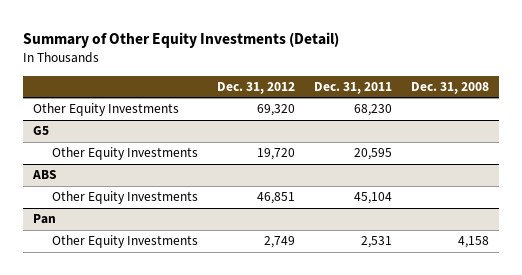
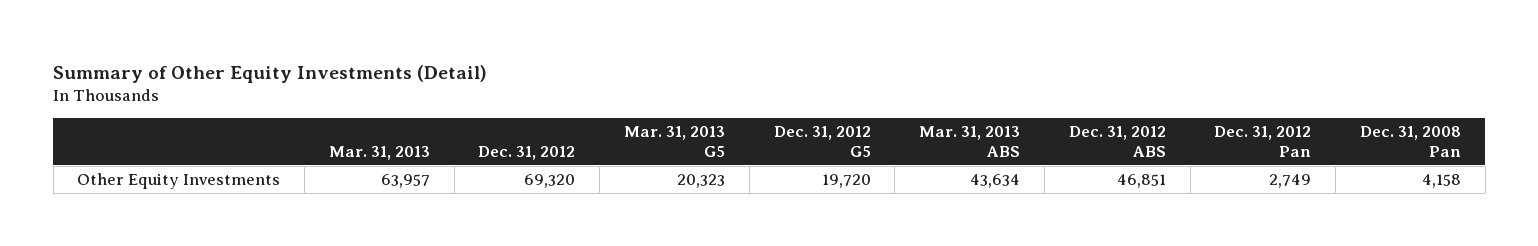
- | Dec. 31, 2012 | Dec. 31, 2011 | Dec. 31, 2008
+ | Mar. 31, 2013 | Dec. 31, 2012 | Mar. 31, 2013 G5 | Dec. 31, 2012 G5 | Mar. 31, 2013 ABS | Dec. 31, 2012 ABS | Dec. 31, 2012 Pan | Dec. 31, 2008 Pan
- G5
- Other Equity Investments | 19,720 | 20,595 |
- ABS
- Other Equity Investments | 46,851 | 45,104 |
- Pan
- Other Equity Investments | 2,749 | 2,531 | 4,158

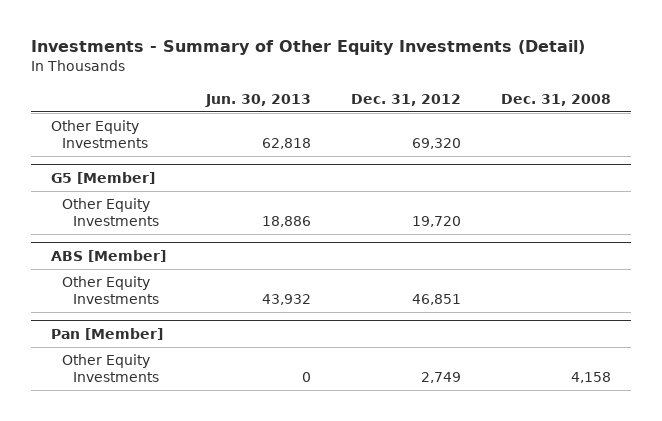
- Summary of Other Equity Investments (Detail)
+ Investments - Summary of Other Equity Investments (Detail)
- | Mar. 31, 2013 | Dec. 31, 2012 | Mar. 31, 2013 G5 | Dec. 31, 2012 G5 | Mar. 31, 2013 ABS | Dec. 31, 2012 ABS | Dec. 31, 2012 Pan | Dec. 31, 2008 Pan
+ | Jun. 30, 2013 | Dec. 31, 2012 | Dec. 31, 2008
+ G5 [Member]
+ Other Equity Investments | 18,886 | 19,720 |
+ ABS [Member]
+ Other Equity Investments | 43,932 | 46,851 |
+ Pan [Member]
+ Other Equity Investments | 0 | 2,749 | 4,158

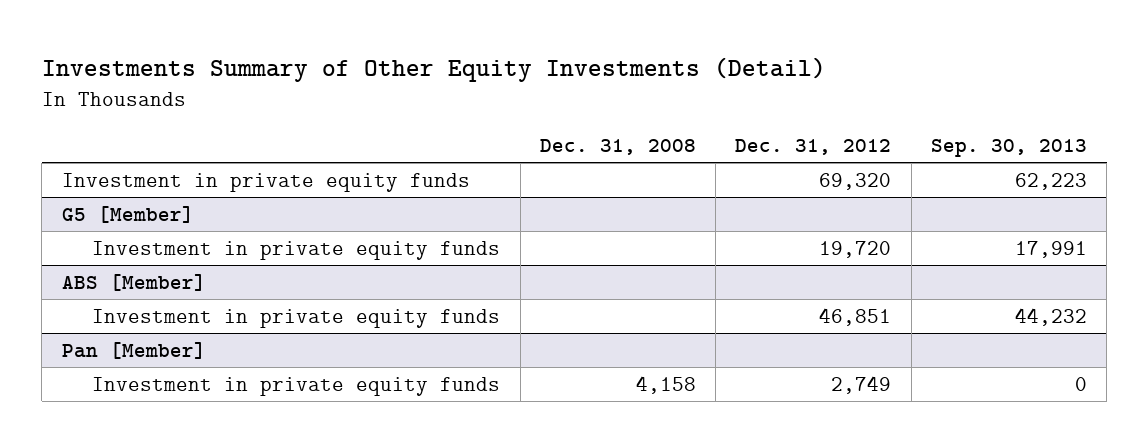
- Investments - Summary of Other Equity Investments (Detail)
+ Investments Summary of Other Equity Investments (Detail)
- | Jun. 30, 2013 | Dec. 31, 2012 | Dec. 31, 2008
+ | Dec. 31, 2008 | Dec. 31, 2012 | Sep. 30, 2013
- Other Equity Investments | 62,818 | 69,320 |
+ Investment in private equity funds | | 69,320 | 62,223
@ G5 [Member]
- Other Equity Investments | 18,886 | 19,720 |
+ Investment in private equity funds | | 19,720 | 17,991
@ ABS [Member]
- Other Equity Investments | 43,932 | 46,851 |
+ Investment in private equity funds | | 46,851 | 44,232
@ Pan [Member]
- Other Equity Investments | 0 | 2,749 | 4,158
+ Investment in private equity funds | 4,158 | 2,749 | 0

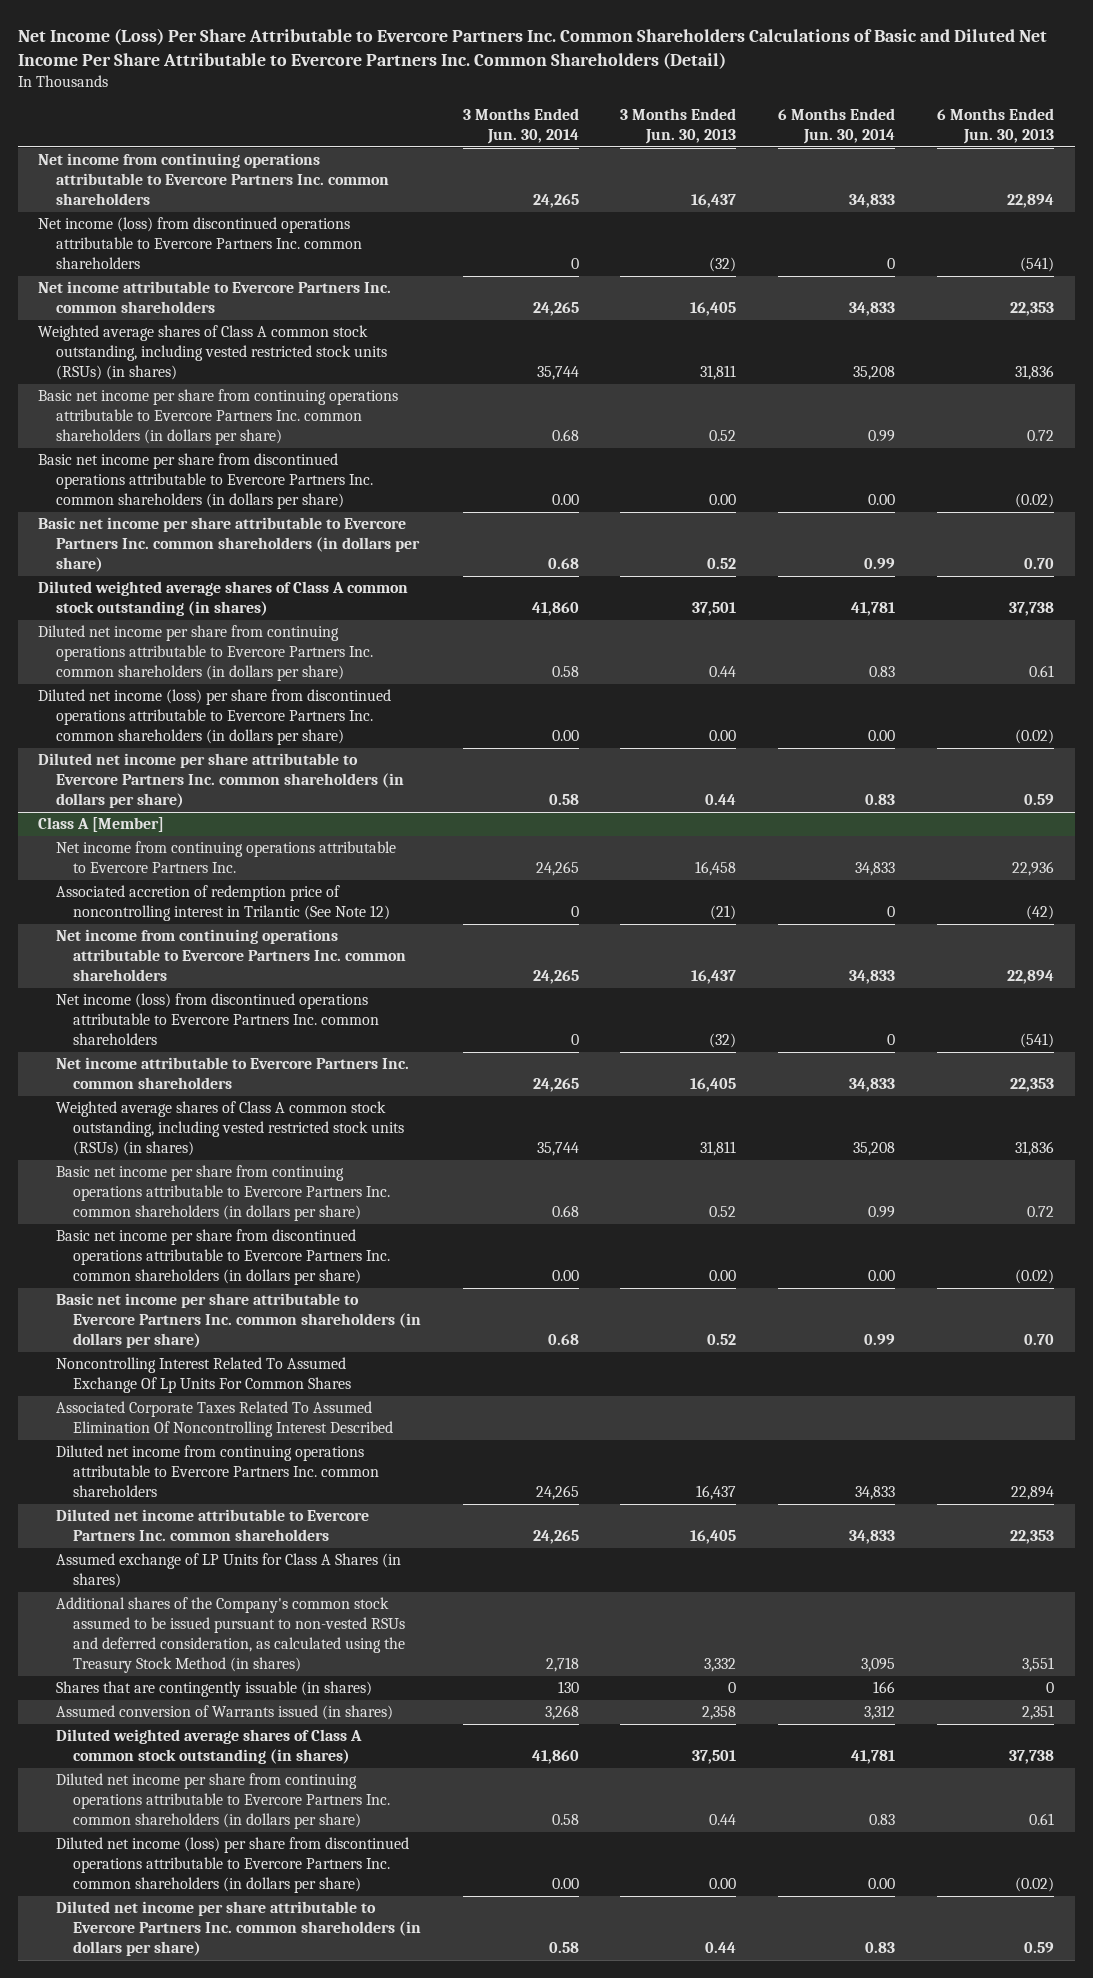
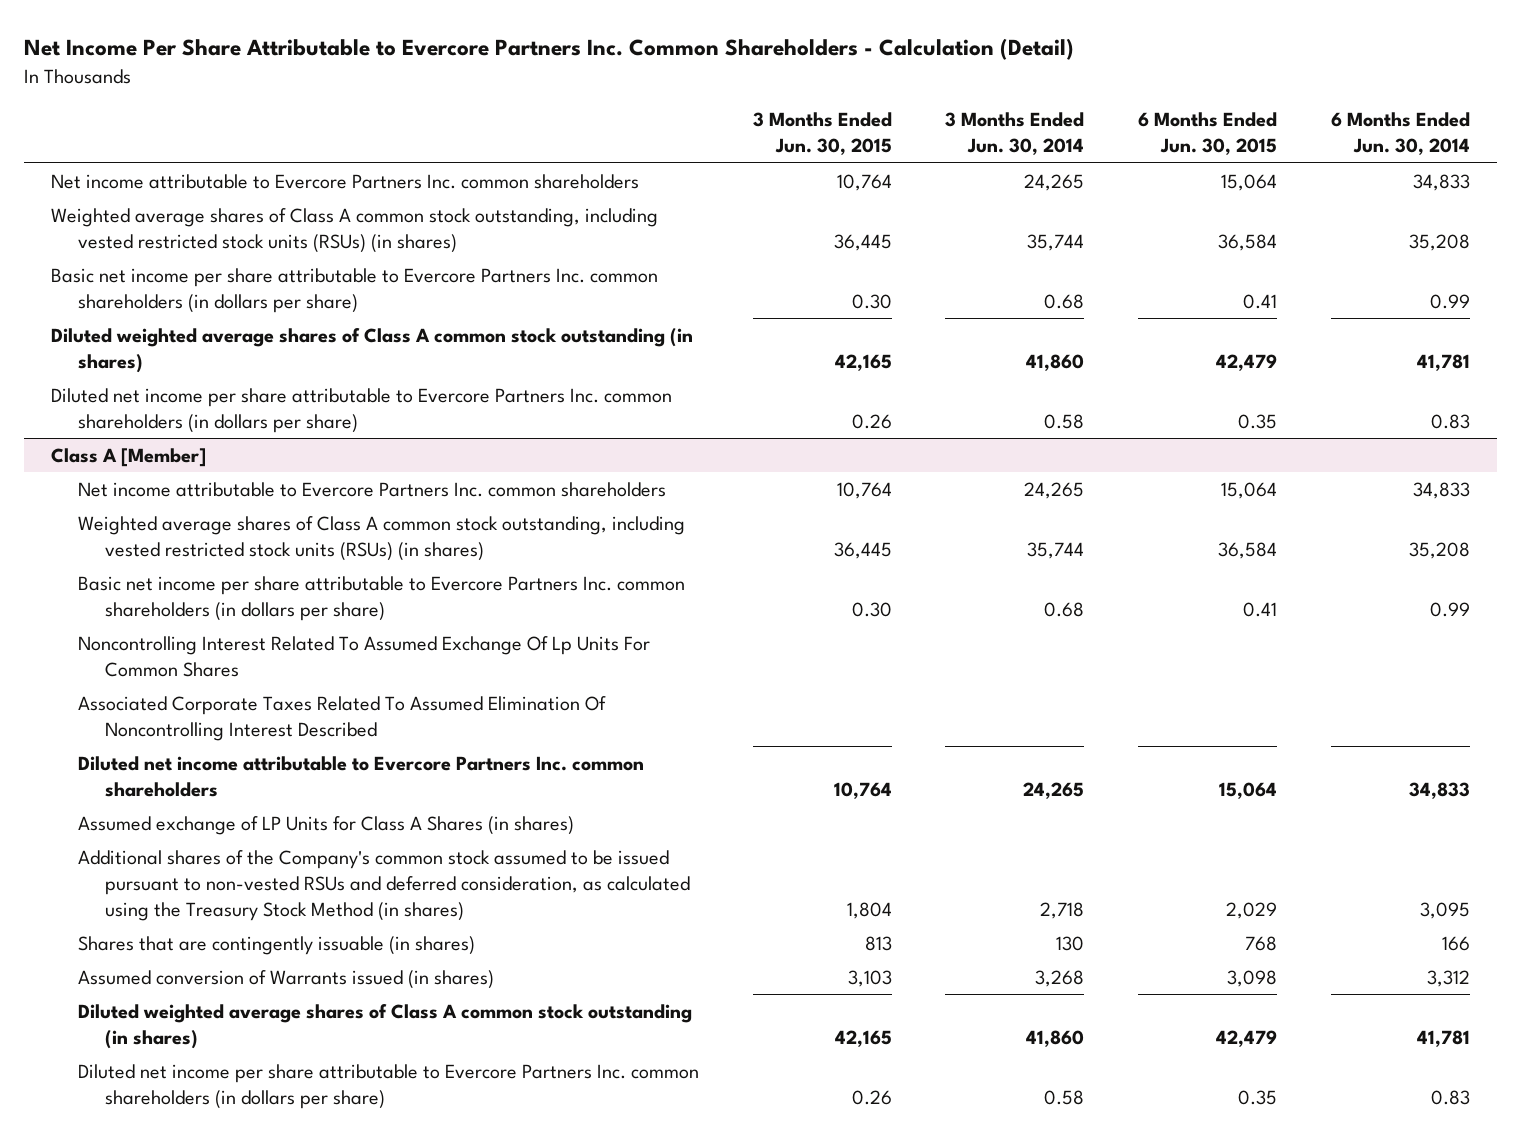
- Net Income (Loss) Per Share Attributable to Evercore Partners Inc. Common Shareholders Calculations of Basic and Diluted Net Income Per Share Attributable to Evercore Partners Inc. Common Shareholders (Detail)
+ Net Income Per Share Attributable to Evercore Partners Inc. Common Shareholders - Calculation (Detail)
- | 3 Months Ended Jun. 30, 2014 | 3 Months Ended Jun. 30, 2013 | 6 Months Ended Jun. 30, 2014 | 6 Months Ended Jun. 30, 2013
+ | 3 Months Ended Jun. 30, 2015 | 3 Months Ended Jun. 30, 2014 | 6 Months Ended Jun. 30, 2015 | 6 Months Ended Jun. 30, 2014
- Net income from continuing operations attributable to Evercore Partners Inc. common shareholders | 24,265 | 16,437 | 34,833 | 22,894
- Net income (loss) from discontinued operations attributable to Evercore Partners Inc. common shareholders | 0 | (32) | 0 | (541)
- Basic net income per share from continuing operations attributable to Evercore Partners Inc. common shareholders (in dollars per share) | 0.68 | 0.52 | 0.99 | 0.72
- Basic net income per share from discontinued operations attributable to Evercore Partners Inc. common shareholders (in dollars per share) | 0.00 | 0.00 | 0.00 | (0.02)
- Diluted net income per share from continuing operations attributable to Evercore Partners Inc. common shareholders (in dollars per share) | 0.58 | 0.44 | 0.83 | 0.61
- Diluted net income (loss) per share from discontinued operations attributable to Evercore Partners Inc. common shareholders (in dollars per share) | 0.00 | 0.00 | 0.00 | (0.02)
@ Class A [Member]
- Net income from continuing operations attributable to Evercore Partners Inc. | 24,265 | 16,458 | 34,833 | 22,936
- Associated accretion of redemption price of noncontrolling interest in Trilantic (See Note 12) | 0 | (21) | 0 | (42)
- Net income from continuing operations attributable to Evercore Partners Inc. common shareholders | 24,265 | 16,437 | 34,833 | 22,894
- Net income (loss) from discontinued operations attributable to Evercore Partners Inc. common shareholders | 0 | (32) | 0 | (541)
- Basic net income per share from continuing operations attributable to Evercore Partners Inc. common shareholders (in dollars per share) | 0.68 | 0.52 | 0.99 | 0.72
- Basic net income per share from discontinued operations attributable to Evercore Partners Inc. common shareholders (in dollars per share) | 0.00 | 0.00 | 0.00 | (0.02)
- Diluted net income from continuing operations attributable to Evercore Partners Inc. common shareholders | 24,265 | 16,437 | 34,833 | 22,894
- Diluted net income per share from continuing operations attributable to Evercore Partners Inc. common shareholders (in dollars per share) | 0.58 | 0.44 | 0.83 | 0.61
- Diluted net income (loss) per share from discontinued operations attributable to Evercore Partners Inc. common shareholders (in dollars per share) | 0.00 | 0.00 | 0.00 | (0.02)

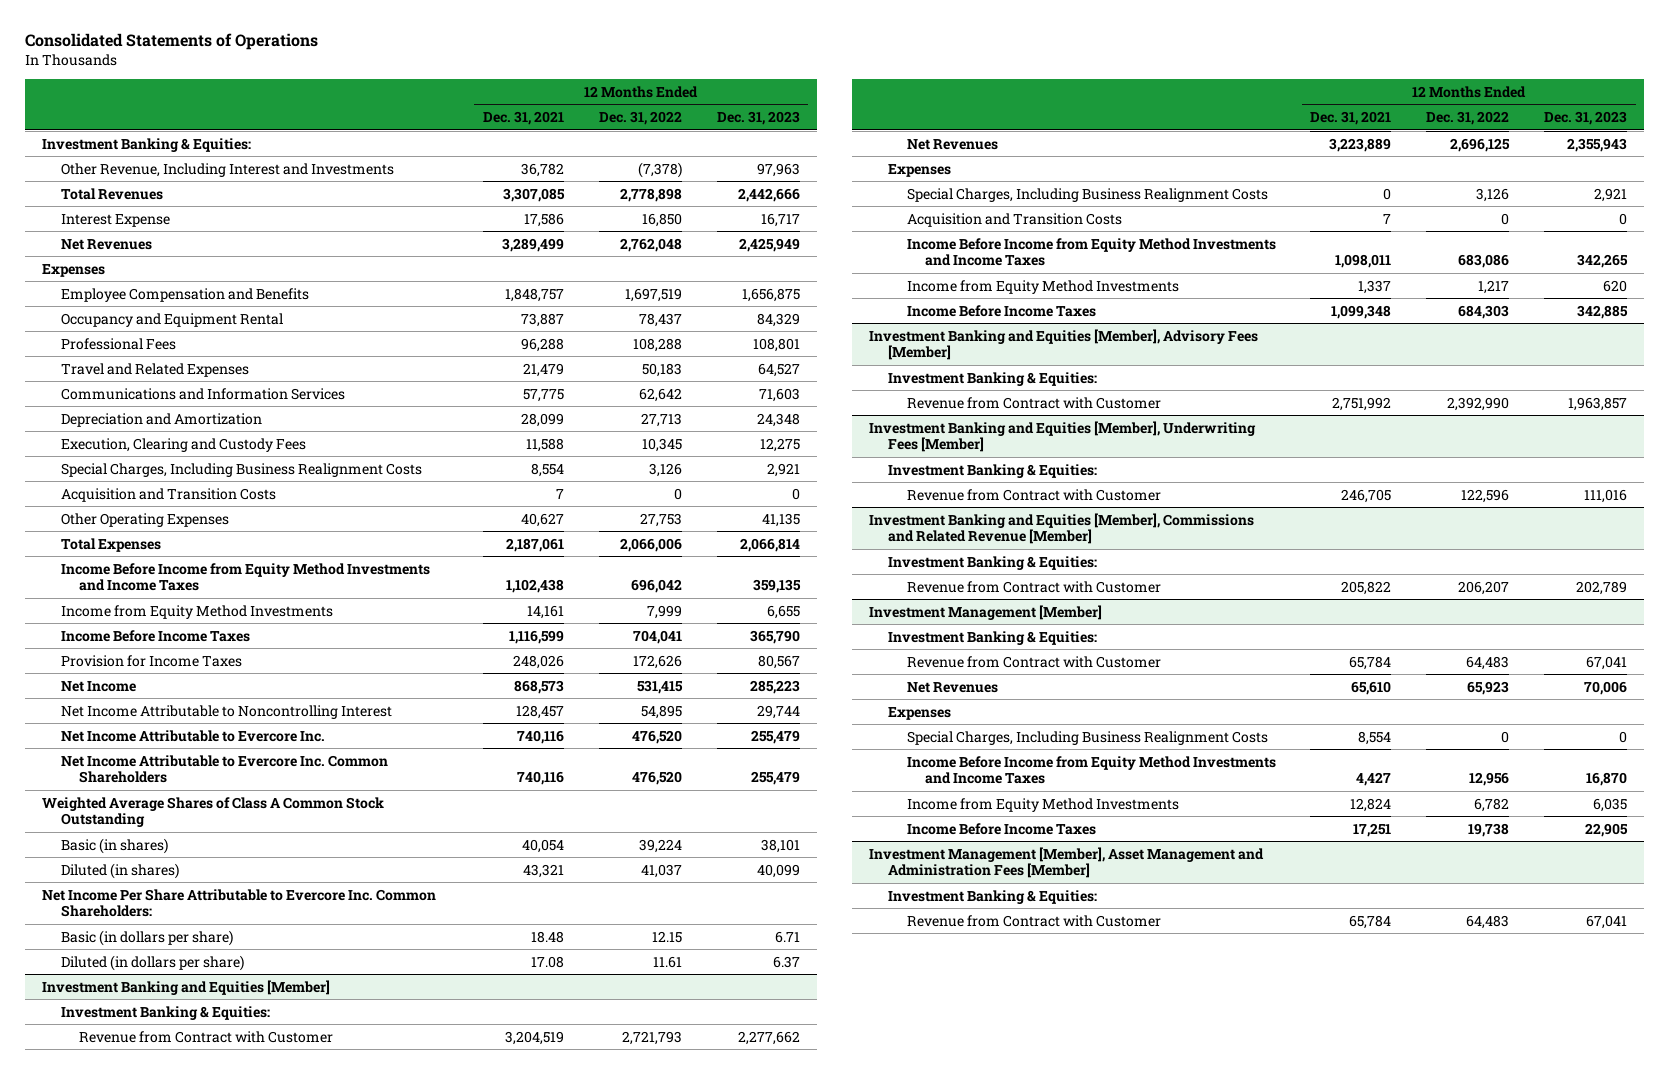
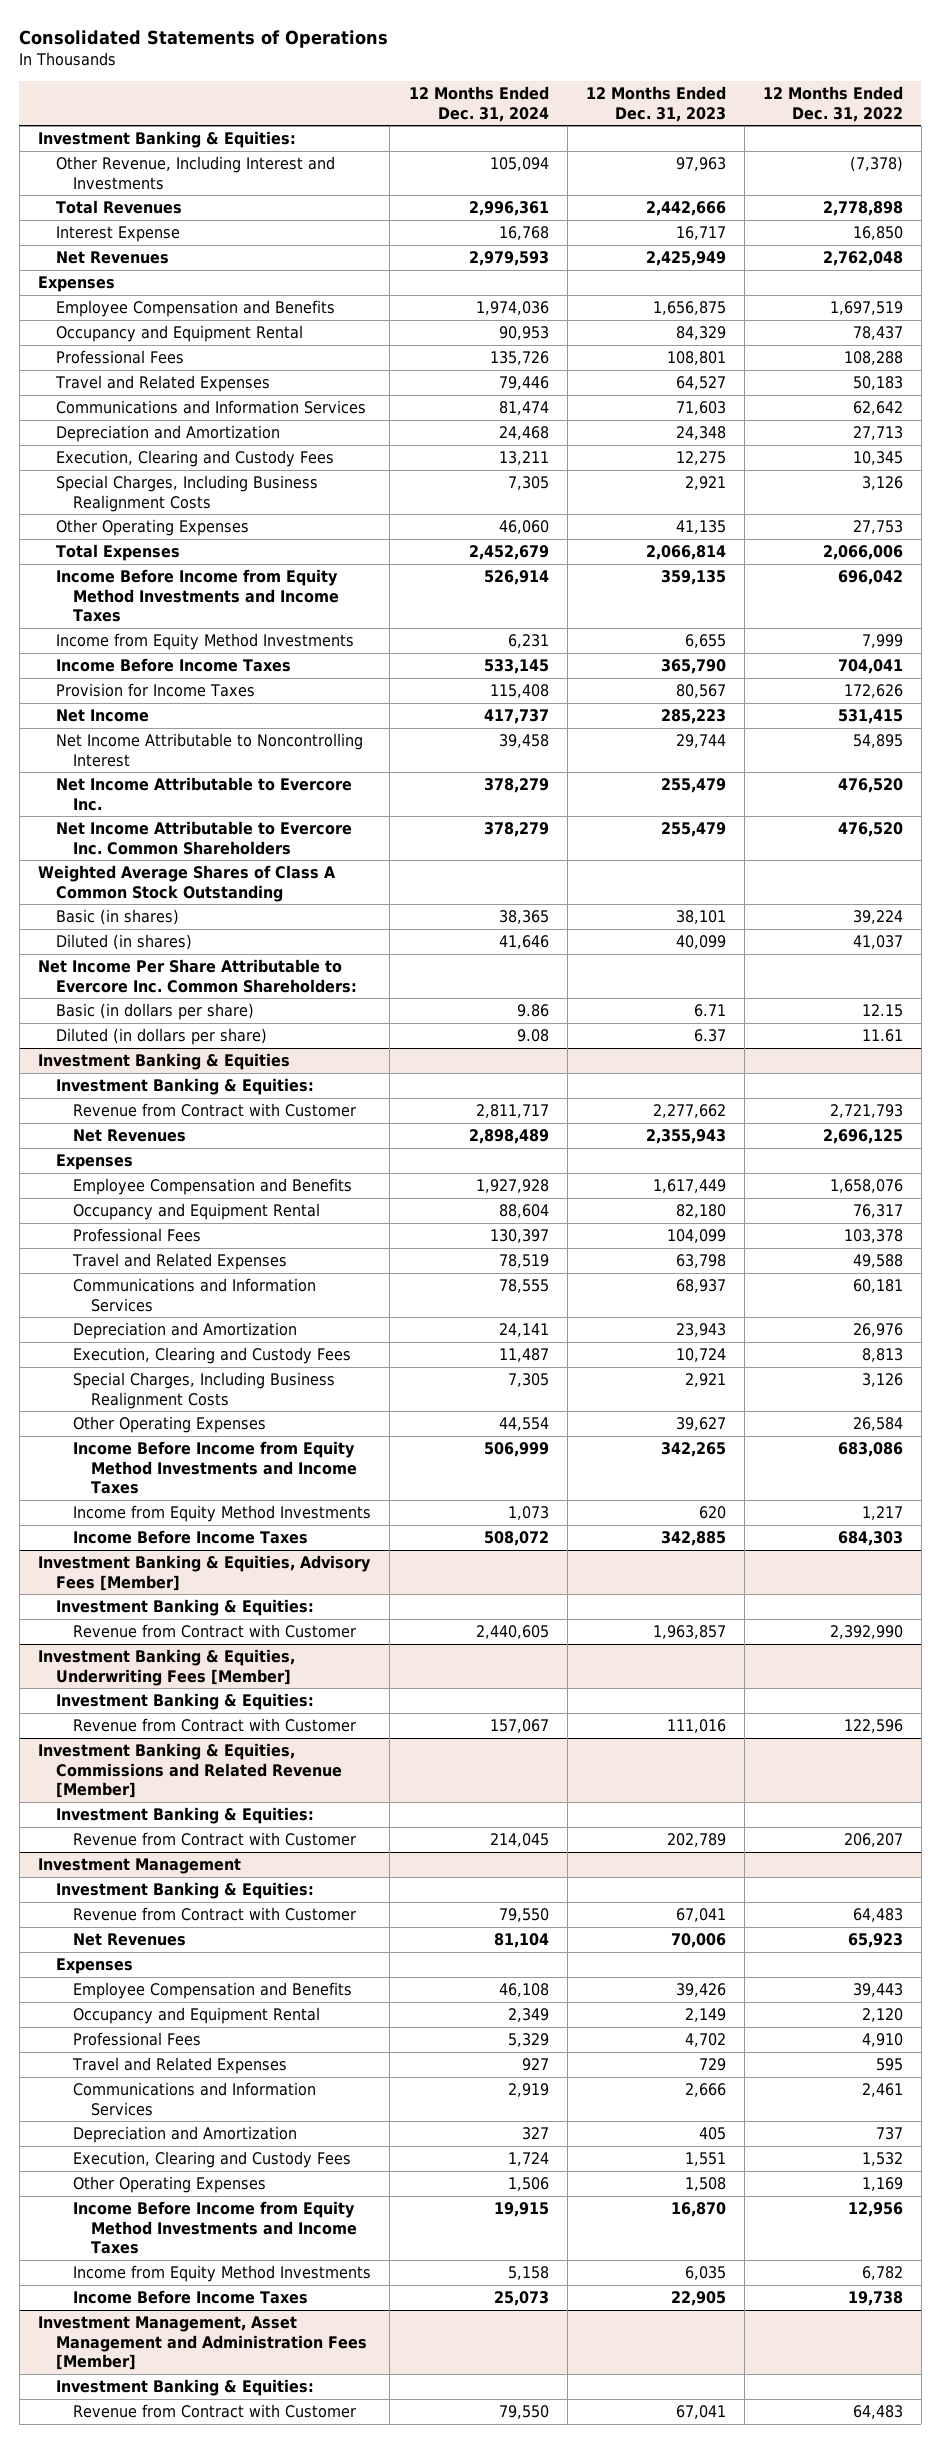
- | 12 Months Ended Dec. 31, 2021 | 12 Months Ended Dec. 31, 2022 | 12 Months Ended Dec. 31, 2023
+ | 12 Months Ended Dec. 31, 2024 | 12 Months Ended Dec. 31, 2023 | 12 Months Ended Dec. 31, 2022
- Acquisition and Transition Costs | 7 | 0 | 0
- Investment Banking and Equities [Member]
+ Investment Banking & Equities
+ Employee Compensation and Benefits | 1,927,928 | 1,617,449 | 1,658,076
+ Occupancy and Equipment Rental | 88,604 | 82,180 | 76,317
+ Professional Fees | 130,397 | 104,099 | 103,378
+ Travel and Related Expenses | 78,519 | 63,798 | 49,588
+ Communications and Information Services | 78,555 | 68,937 | 60,181
+ Depreciation and Amortization | 24,141 | 23,943 | 26,976
+ Execution, Clearing and Custody Fees | 11,487 | 10,724 | 8,813
- Acquisition and Transition Costs | 7 | 0 | 0
+ Other Operating Expenses | 44,554 | 39,627 | 26,584
- Investment Banking and Equities [Member], Advisory Fees [Member]
+ Investment Banking & Equities, Advisory Fees [Member]
- Investment Banking and Equities [Member], Underwriting Fees [Member]
+ Investment Banking & Equities, Underwriting Fees [Member]
- Investment Banking and Equities [Member], Commissions and Related Revenue [Member]
+ Investment Banking & Equities, Commissions and Related Revenue [Member]
- Investment Management [Member]
+ Investment Management
- Special Charges, Including Business Realignment Costs | 8,554 | 0 | 0
+ Employee Compensation and Benefits | 46,108 | 39,426 | 39,443
+ Occupancy and Equipment Rental | 2,349 | 2,149 | 2,120
+ Professional Fees | 5,329 | 4,702 | 4,910
+ Travel and Related Expenses | 927 | 729 | 595
+ Communications and Information Services | 2,919 | 2,666 | 2,461
+ Depreciation and Amortization | 327 | 405 | 737
+ Execution, Clearing and Custody Fees | 1,724 | 1,551 | 1,532
+ Other Operating Expenses | 1,506 | 1,508 | 1,169
- Investment Management [Member], Asset Management and Administration Fees [Member]
+ Investment Management, Asset Management and Administration Fees [Member]

